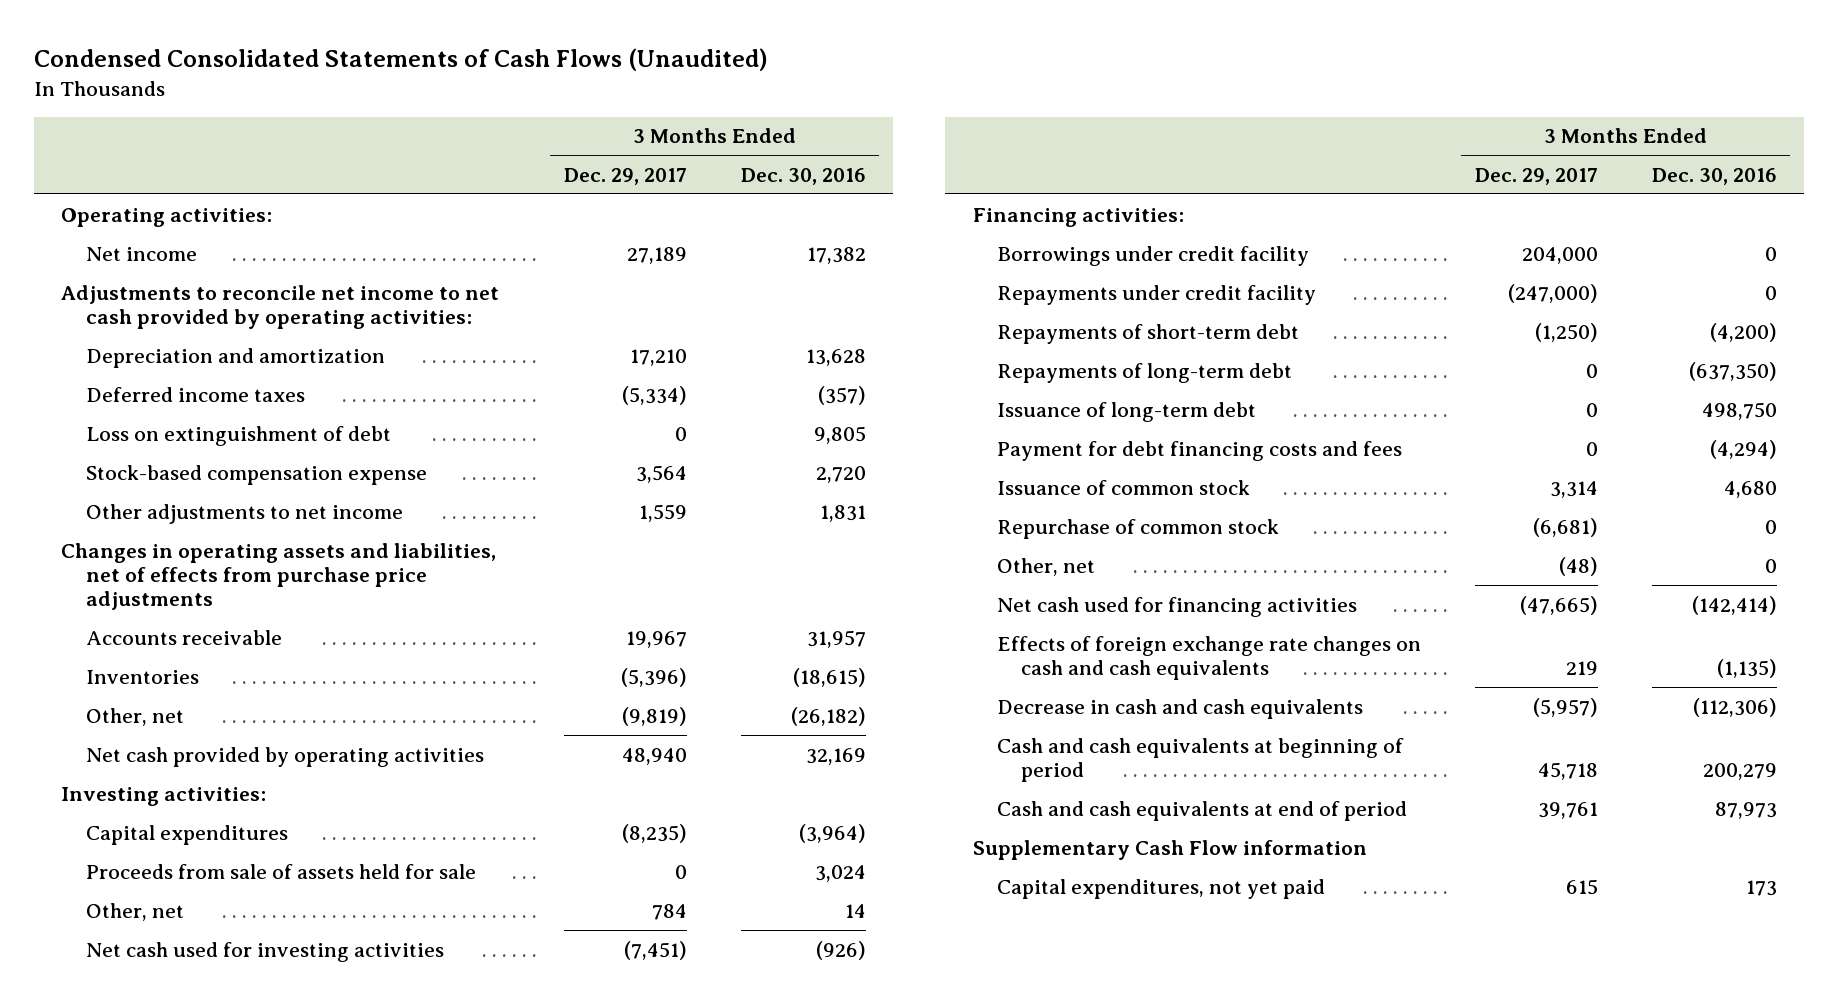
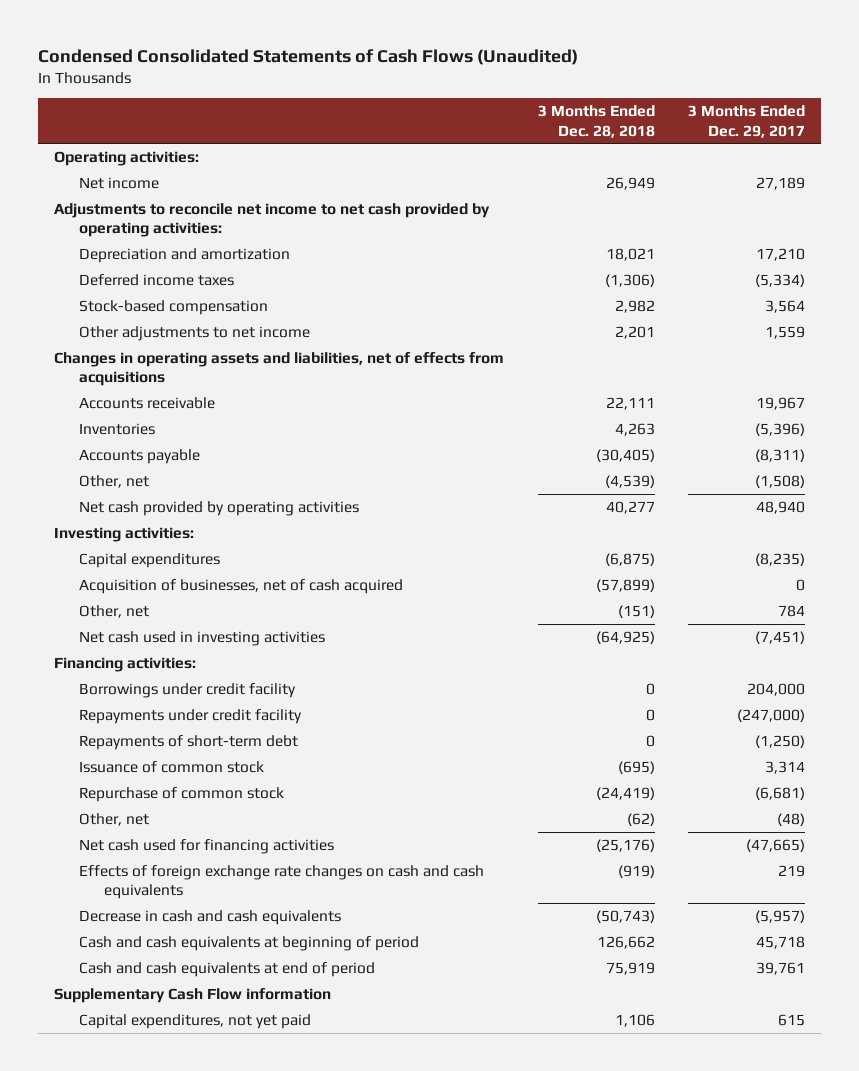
- | 3 Months Ended Dec. 29, 2017 | 3 Months Ended Dec. 30, 2016
+ | 3 Months Ended Dec. 28, 2018 | 3 Months Ended Dec. 29, 2017
- Loss on extinguishment of debt | 0 | 9,805
- Stock-based compensation expense | 3,564 | 2,720
+ Stock-based compensation | 2,982 | 3,564
- Changes in operating assets and liabilities, net of effects from purchase price adjustments
+ Changes in operating assets and liabilities, net of effects from acquisitions
- Other, net | (9,819) | (26,182)
+ Accounts payable | (30,405) | (8,311)
+ Other, net | (4,539) | (1,508)
- Proceeds from sale of assets held for sale | 0 | 3,024
+ Acquisition of businesses, net of cash acquired | (57,899) | 0
- Net cash used for investing activities | (7,451) | (926)
+ Net cash used in investing activities | (64,925) | (7,451)
- Repayments of long-term debt | 0 | (637,350)
- Issuance of long-term debt | 0 | 498,750
- Payment for debt financing costs and fees | 0 | (4,294)

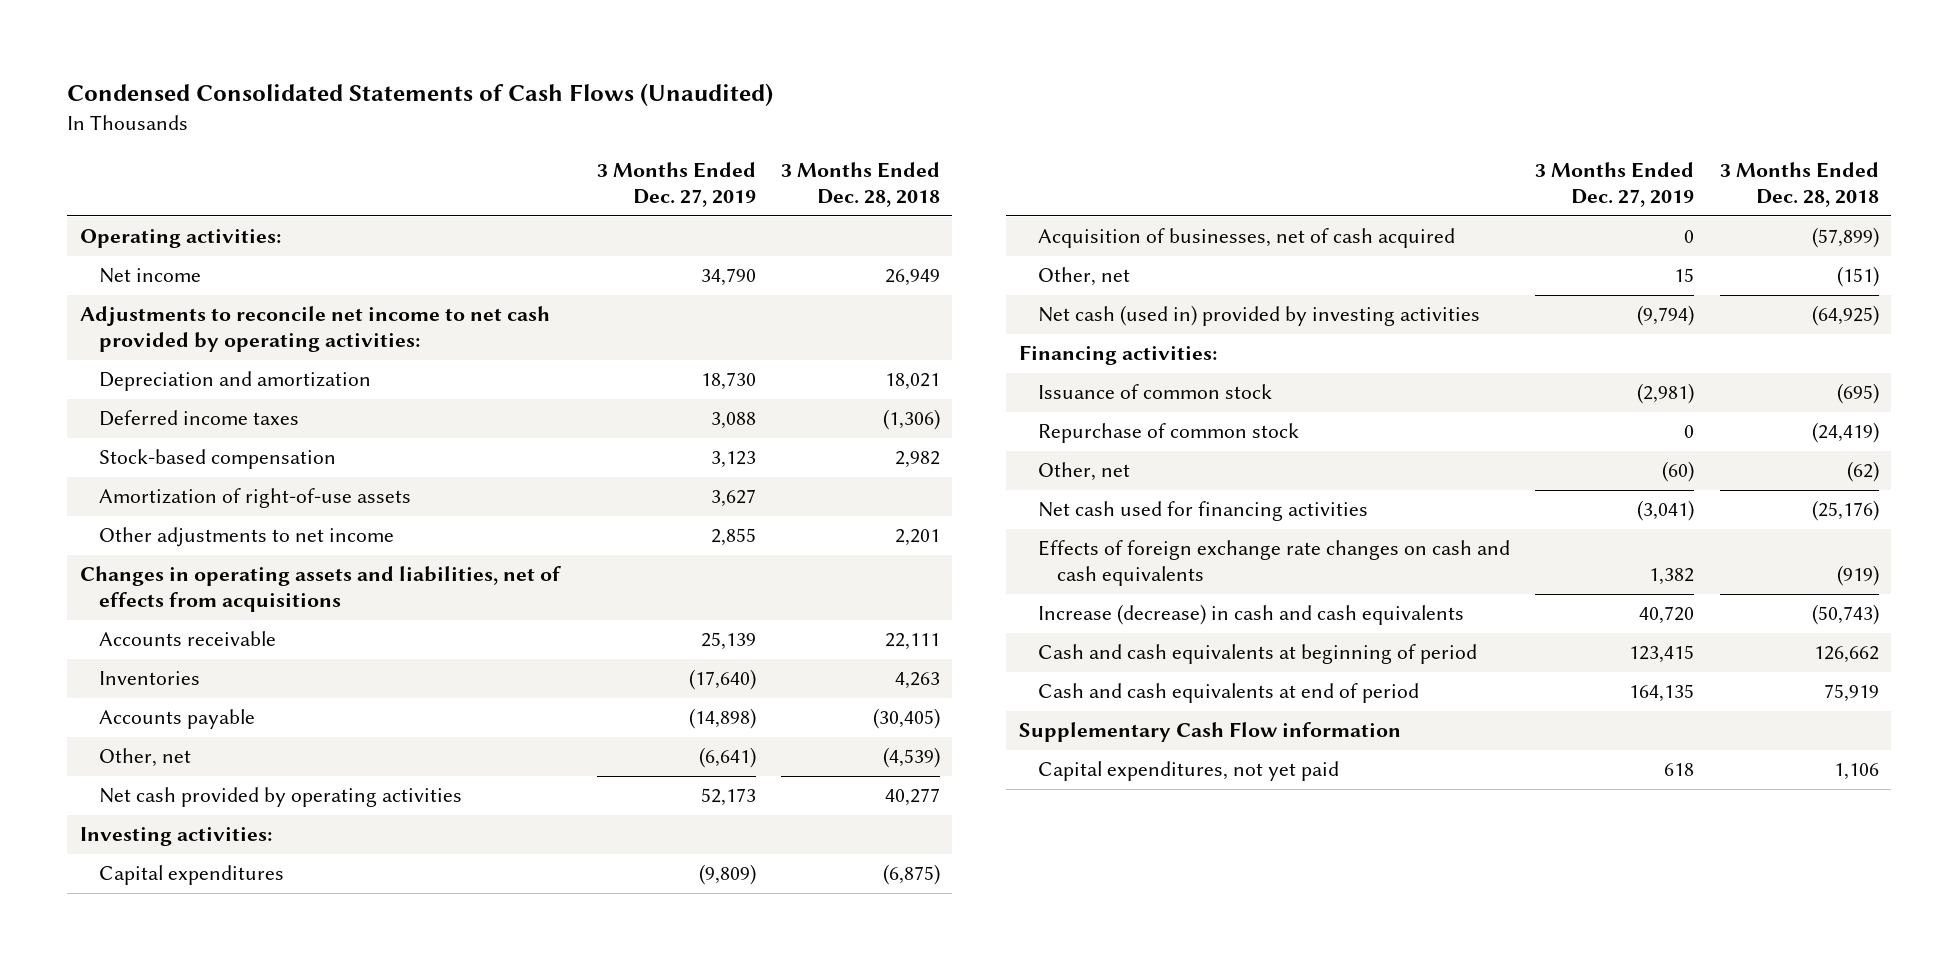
- | 3 Months Ended Dec. 28, 2018 | 3 Months Ended Dec. 29, 2017
+ | 3 Months Ended Dec. 27, 2019 | 3 Months Ended Dec. 28, 2018
+ Amortization of right-of-use assets | 3,627 |
- Net cash used in investing activities | (64,925) | (7,451)
+ Net cash (used in) provided by investing activities | (9,794) | (64,925)
- Borrowings under credit facility | 0 | 204,000
- Repayments under credit facility | 0 | (247,000)
- Repayments of short-term debt | 0 | (1,250)
- Decrease in cash and cash equivalents | (50,743) | (5,957)
+ Increase (decrease) in cash and cash equivalents | 40,720 | (50,743)

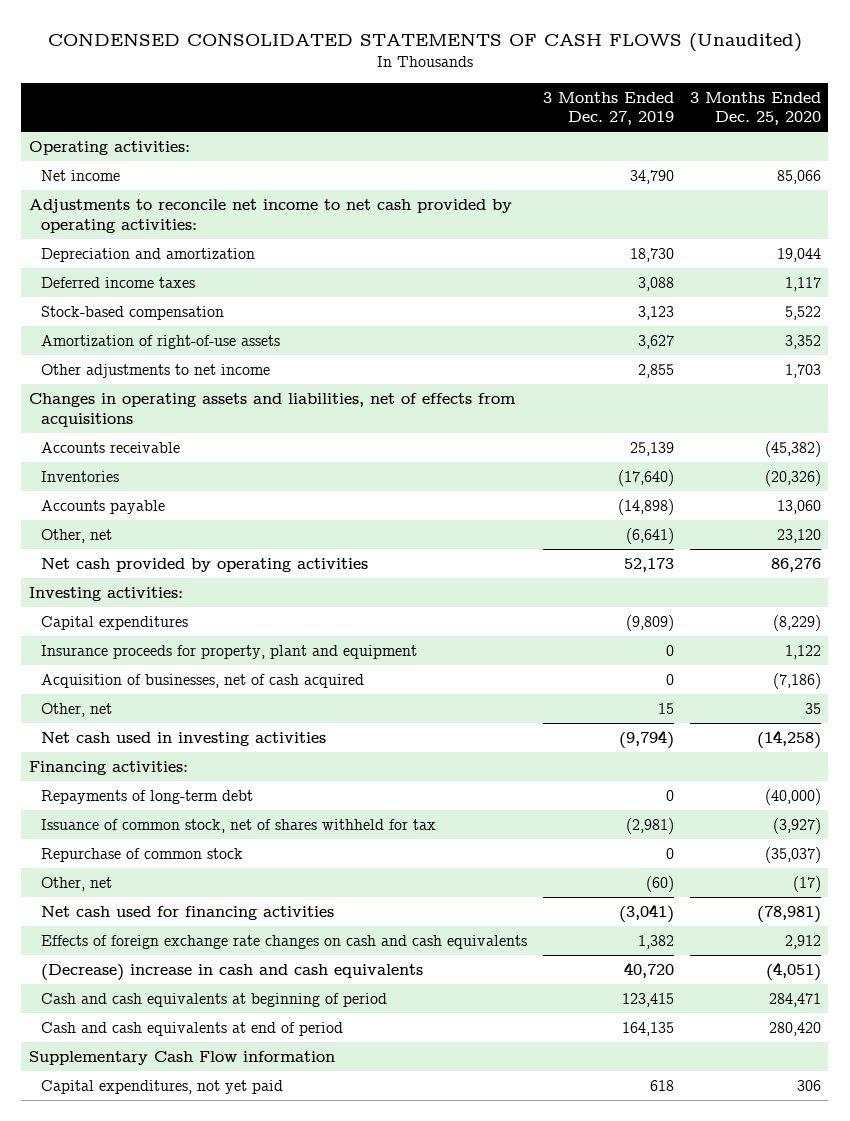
- Condensed Consolidated Statements of Cash Flows (Unaudited)
+ CONDENSED CONSOLIDATED STATEMENTS OF CASH FLOWS (Unaudited)
- | 3 Months Ended Dec. 27, 2019 | 3 Months Ended Dec. 28, 2018
+ | 3 Months Ended Dec. 27, 2019 | 3 Months Ended Dec. 25, 2020
+ Insurance proceeds for property, plant and equipment | 0 | 1,122
- Net cash (used in) provided by investing activities | (9,794) | (64,925)
+ Net cash used in investing activities | (9,794) | (14,258)
- Issuance of common stock | (2,981) | (695)
+ Repayments of long-term debt | 0 | (40,000)
+ Issuance of common stock, net of shares withheld for tax | (2,981) | (3,927)
- Increase (decrease) in cash and cash equivalents | 40,720 | (50,743)
+ (Decrease) increase in cash and cash equivalents | 40,720 | (4,051)

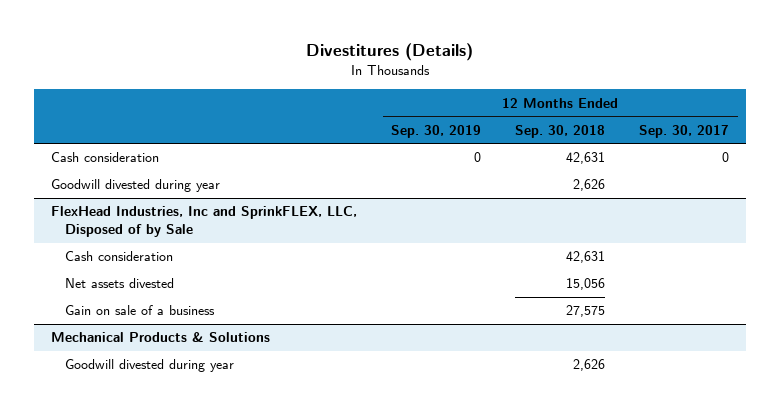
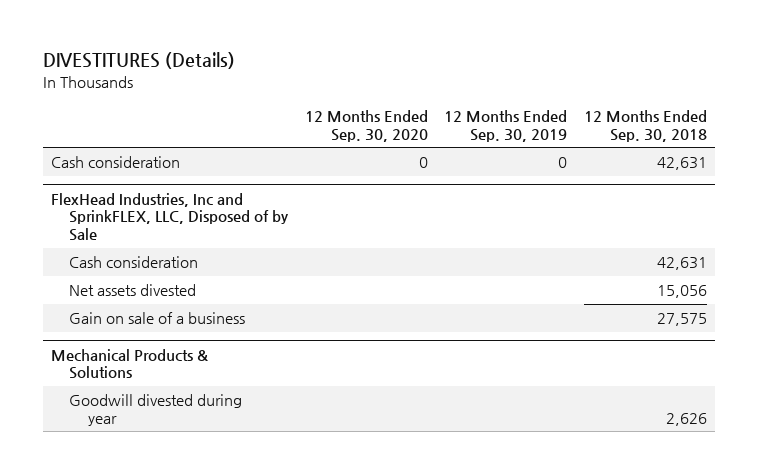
- Divestitures (Details)
+ DIVESTITURES (Details)
- | 12 Months Ended Sep. 30, 2019 | 12 Months Ended Sep. 30, 2018 | 12 Months Ended Sep. 30, 2017
+ | 12 Months Ended Sep. 30, 2020 | 12 Months Ended Sep. 30, 2019 | 12 Months Ended Sep. 30, 2018
- Goodwill divested during year | | 2,626 |

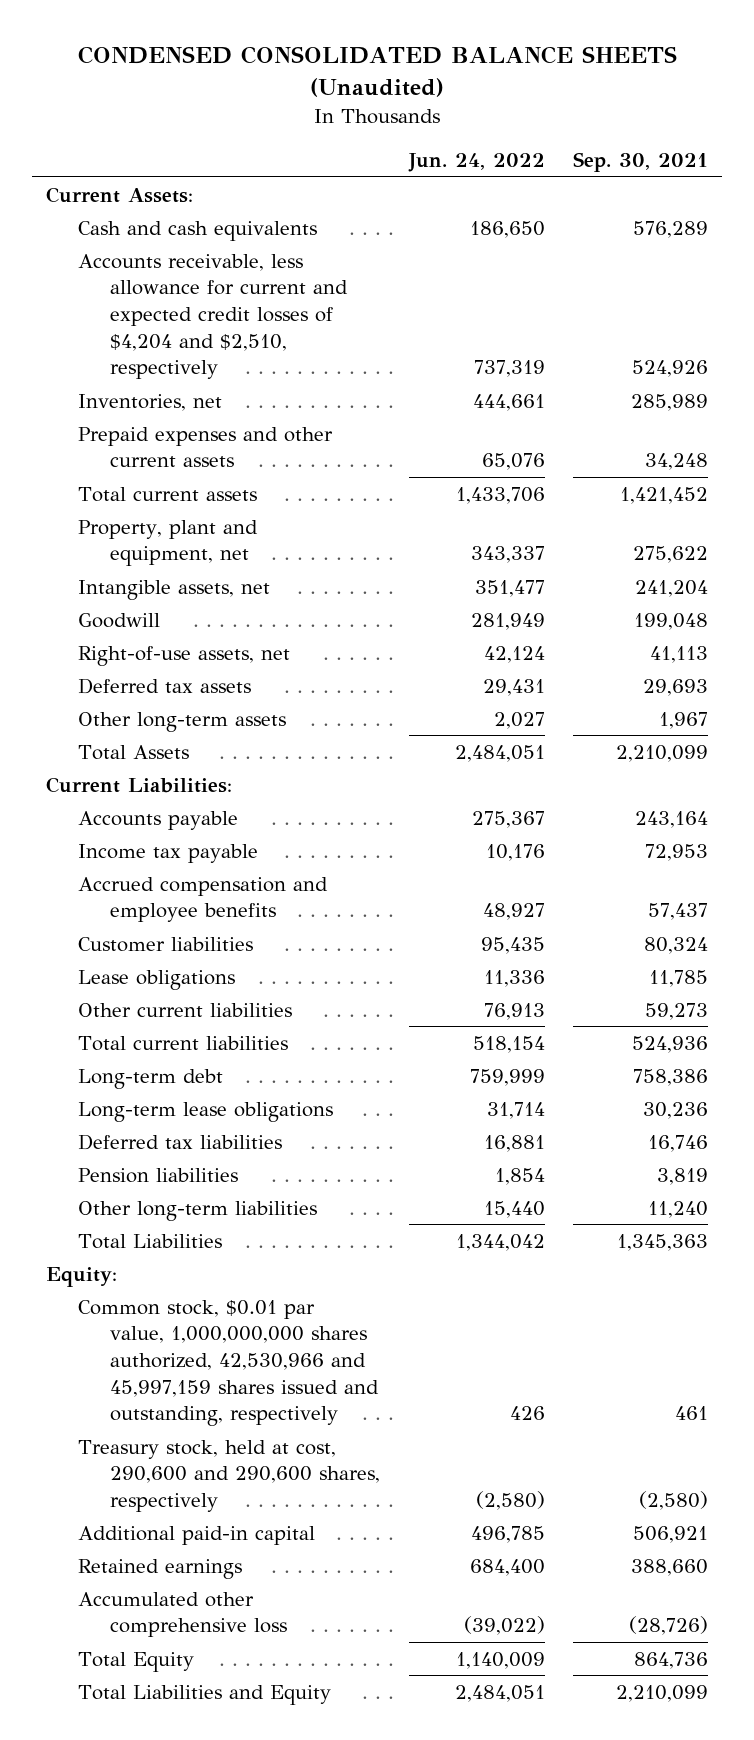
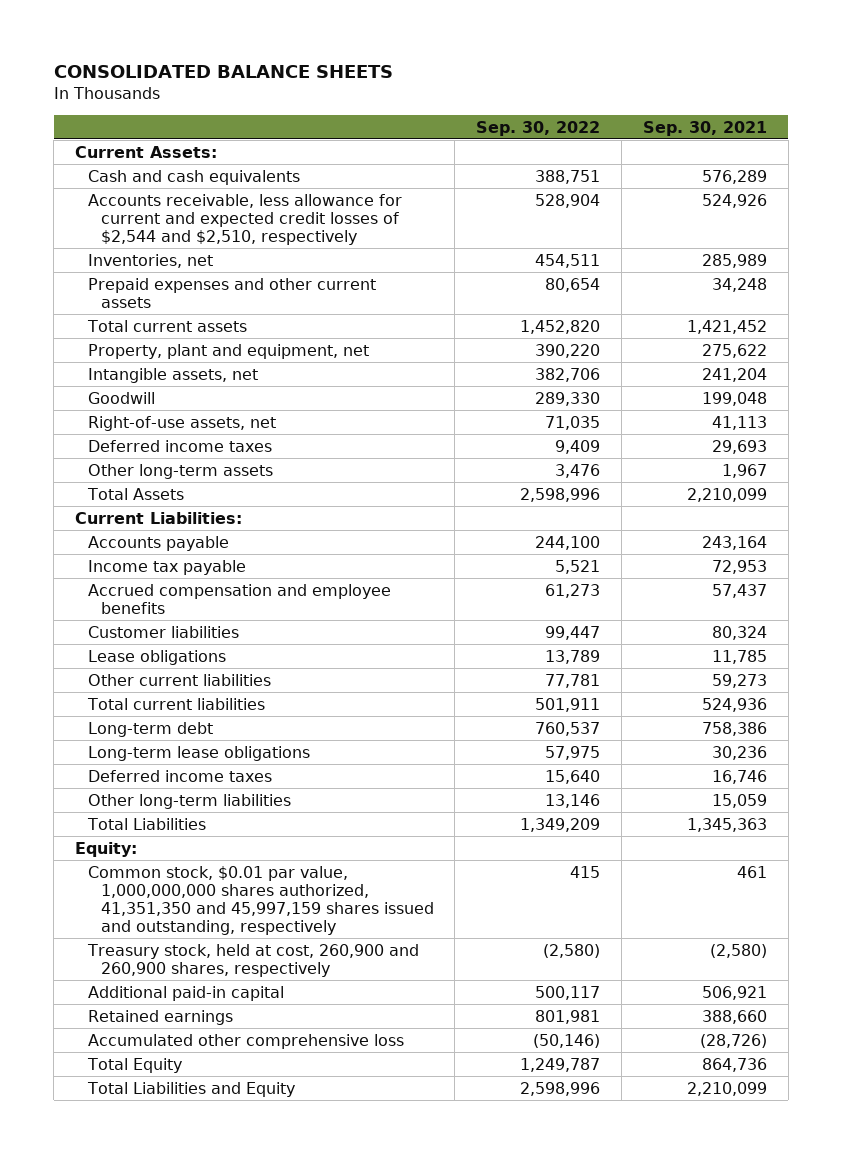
- CONDENSED CONSOLIDATED BALANCE SHEETS (Unaudited)
+ CONSOLIDATED BALANCE SHEETS
- | Jun. 24, 2022 | Sep. 30, 2021
+ | Sep. 30, 2022 | Sep. 30, 2021
- Accounts receivable, less allowance for current and expected credit losses of $4,204 and $2,510, respectively | 737,319 | 524,926
+ Accounts receivable, less allowance for current and expected credit losses of $2,544 and $2,510, respectively | 528,904 | 524,926
- Deferred tax assets | 29,431 | 29,693
+ Deferred income taxes | 9,409 | 29,693
- Deferred tax liabilities | 16,881 | 16,746
- Pension liabilities | 1,854 | 3,819
- Other long-term liabilities | 15,440 | 11,240
+ Deferred income taxes | 15,640 | 16,746
+ Other long-term liabilities | 13,146 | 15,059
- Common stock, $0.01 par value, 1,000,000,000 shares authorized, 42,530,966 and 45,997,159 shares issued and outstanding, respectively | 426 | 461
- Treasury stock, held at cost, 290,600 and 290,600 shares, respectively | (2,580) | (2,580)
+ Common stock, $0.01 par value, 1,000,000,000 shares authorized, 41,351,350 and 45,997,159 shares issued and outstanding, respectively | 415 | 461
+ Treasury stock, held at cost, 260,900 and 260,900 shares, respectively | (2,580) | (2,580)

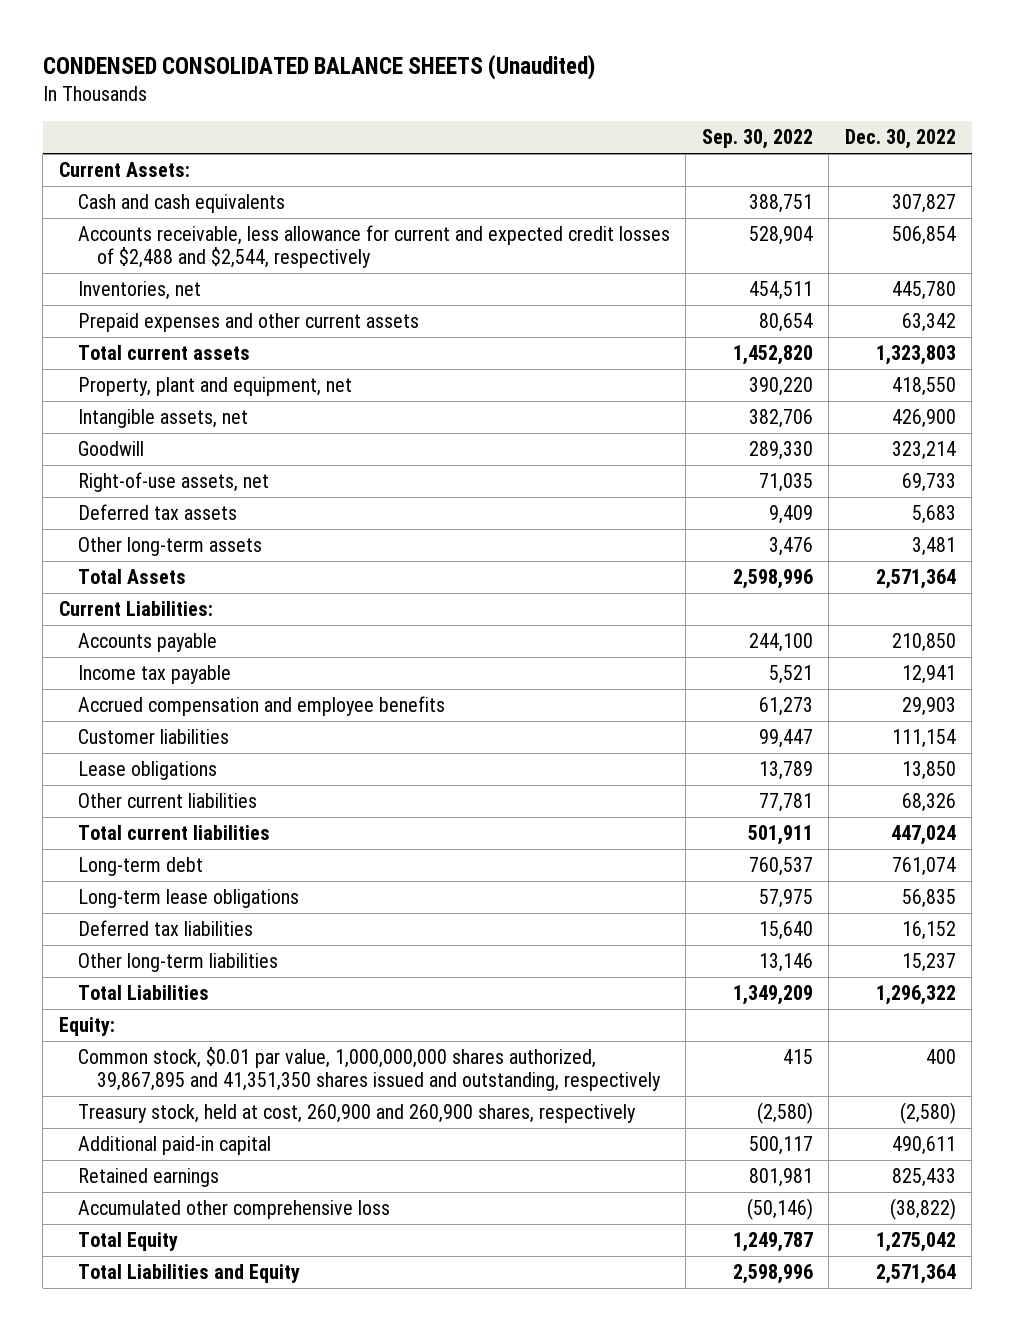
- CONSOLIDATED BALANCE SHEETS
+ CONDENSED CONSOLIDATED BALANCE SHEETS (Unaudited)
- | Sep. 30, 2022 | Sep. 30, 2021
+ | Sep. 30, 2022 | Dec. 30, 2022
- Accounts receivable, less allowance for current and expected credit losses of $2,544 and $2,510, respectively | 528,904 | 524,926
+ Accounts receivable, less allowance for current and expected credit losses of $2,488 and $2,544, respectively | 528,904 | 506,854
- Deferred income taxes | 9,409 | 29,693
+ Deferred tax assets | 9,409 | 5,683
- Deferred income taxes | 15,640 | 16,746
+ Deferred tax liabilities | 15,640 | 16,152
- Common stock, $0.01 par value, 1,000,000,000 shares authorized, 41,351,350 and 45,997,159 shares issued and outstanding, respectively | 415 | 461
+ Common stock, $0.01 par value, 1,000,000,000 shares authorized, 39,867,895 and 41,351,350 shares issued and outstanding, respectively | 415 | 400

